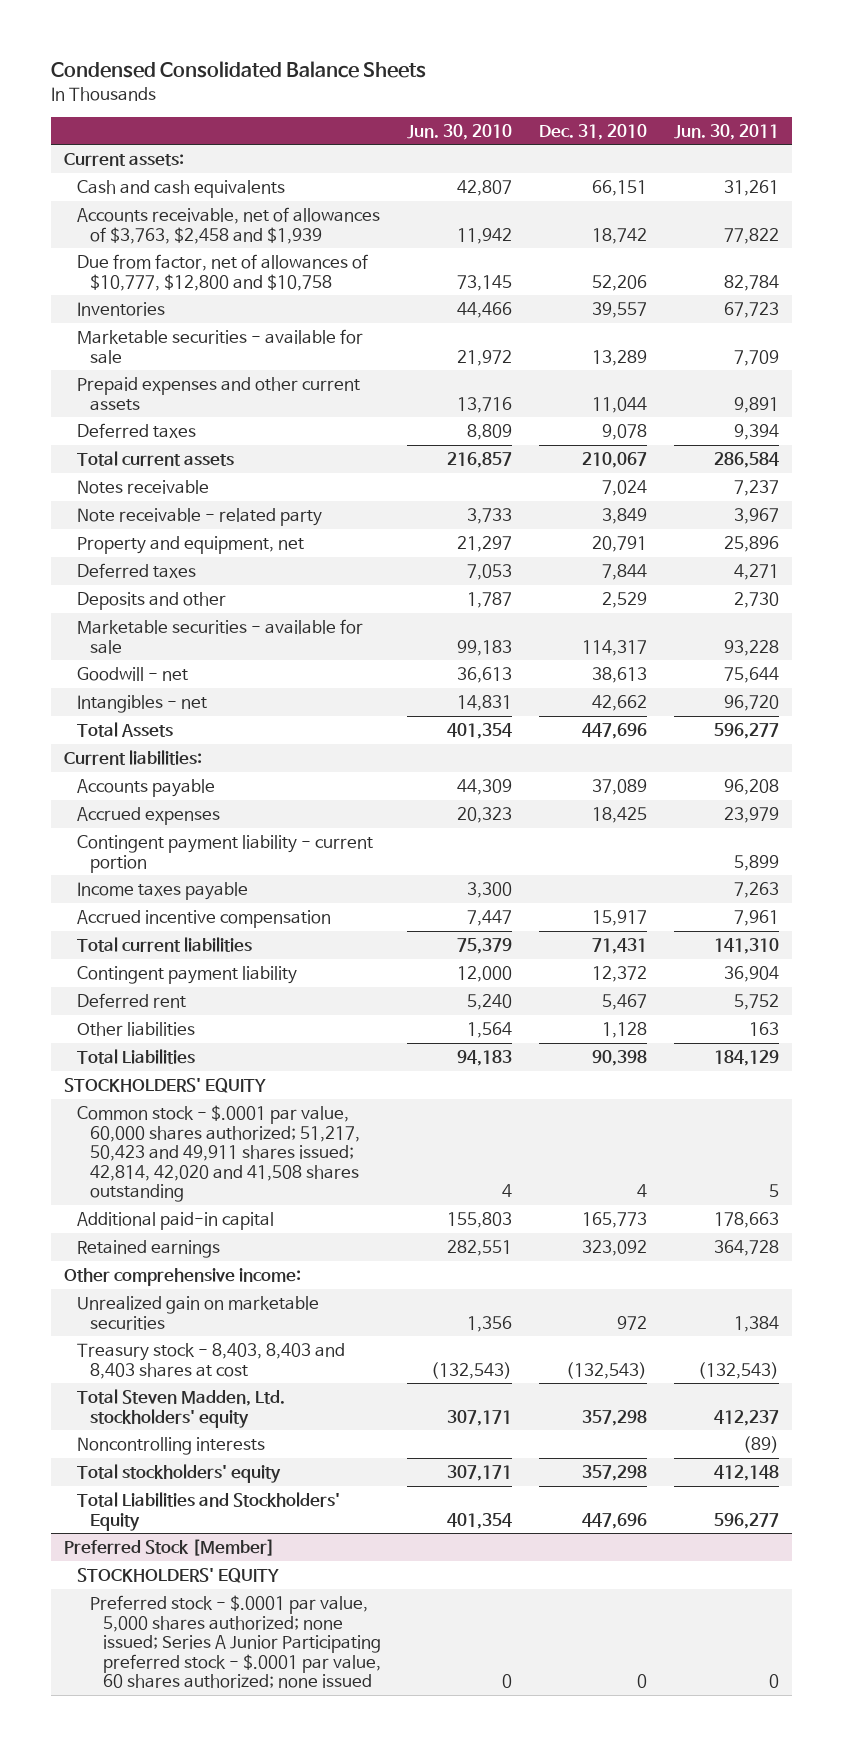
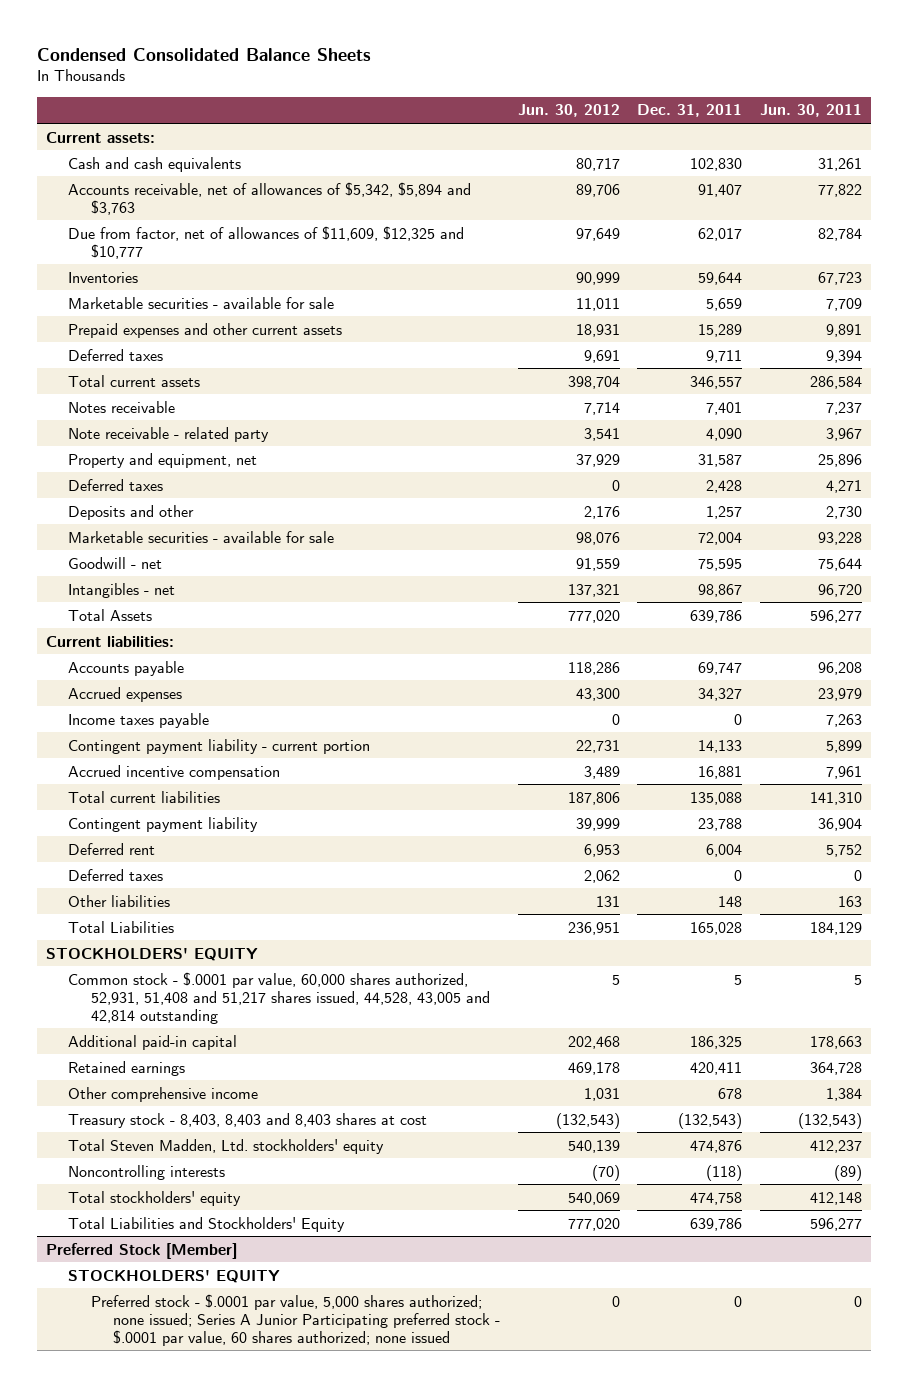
- | Jun. 30, 2010 | Dec. 31, 2010 | Jun. 30, 2011
+ | Jun. 30, 2012 | Dec. 31, 2011 | Jun. 30, 2011
- Accounts receivable, net of allowances of $3,763, $2,458 and $1,939 | 11,942 | 18,742 | 77,822
- Due from factor, net of allowances of $10,777, $12,800 and $10,758 | 73,145 | 52,206 | 82,784
+ Accounts receivable, net of allowances of $5,342, $5,894 and $3,763 | 89,706 | 91,407 | 77,822
+ Due from factor, net of allowances of $11,609, $12,325 and $10,777 | 97,649 | 62,017 | 82,784
moved down: Contingent payment liability - current portion | 22,731 | 14,133 | 5,899
+ Deferred taxes | 2,062 | 0 | 0
- Common stock - $.0001 par value, 60,000 shares authorized; 51,217, 50,423 and 49,911 shares issued; 42,814, 42,020 and 41,508 shares outstanding | 4 | 4 | 5
+ Common stock - $.0001 par value, 60,000 shares authorized, 52,931, 51,408 and 51,217 shares issued, 44,528, 43,005 and 42,814 outstanding | 5 | 5 | 5
- Other comprehensive income:
- Unrealized gain on marketable securities | 1,356 | 972 | 1,384
+ Other comprehensive income | 1,031 | 678 | 1,384

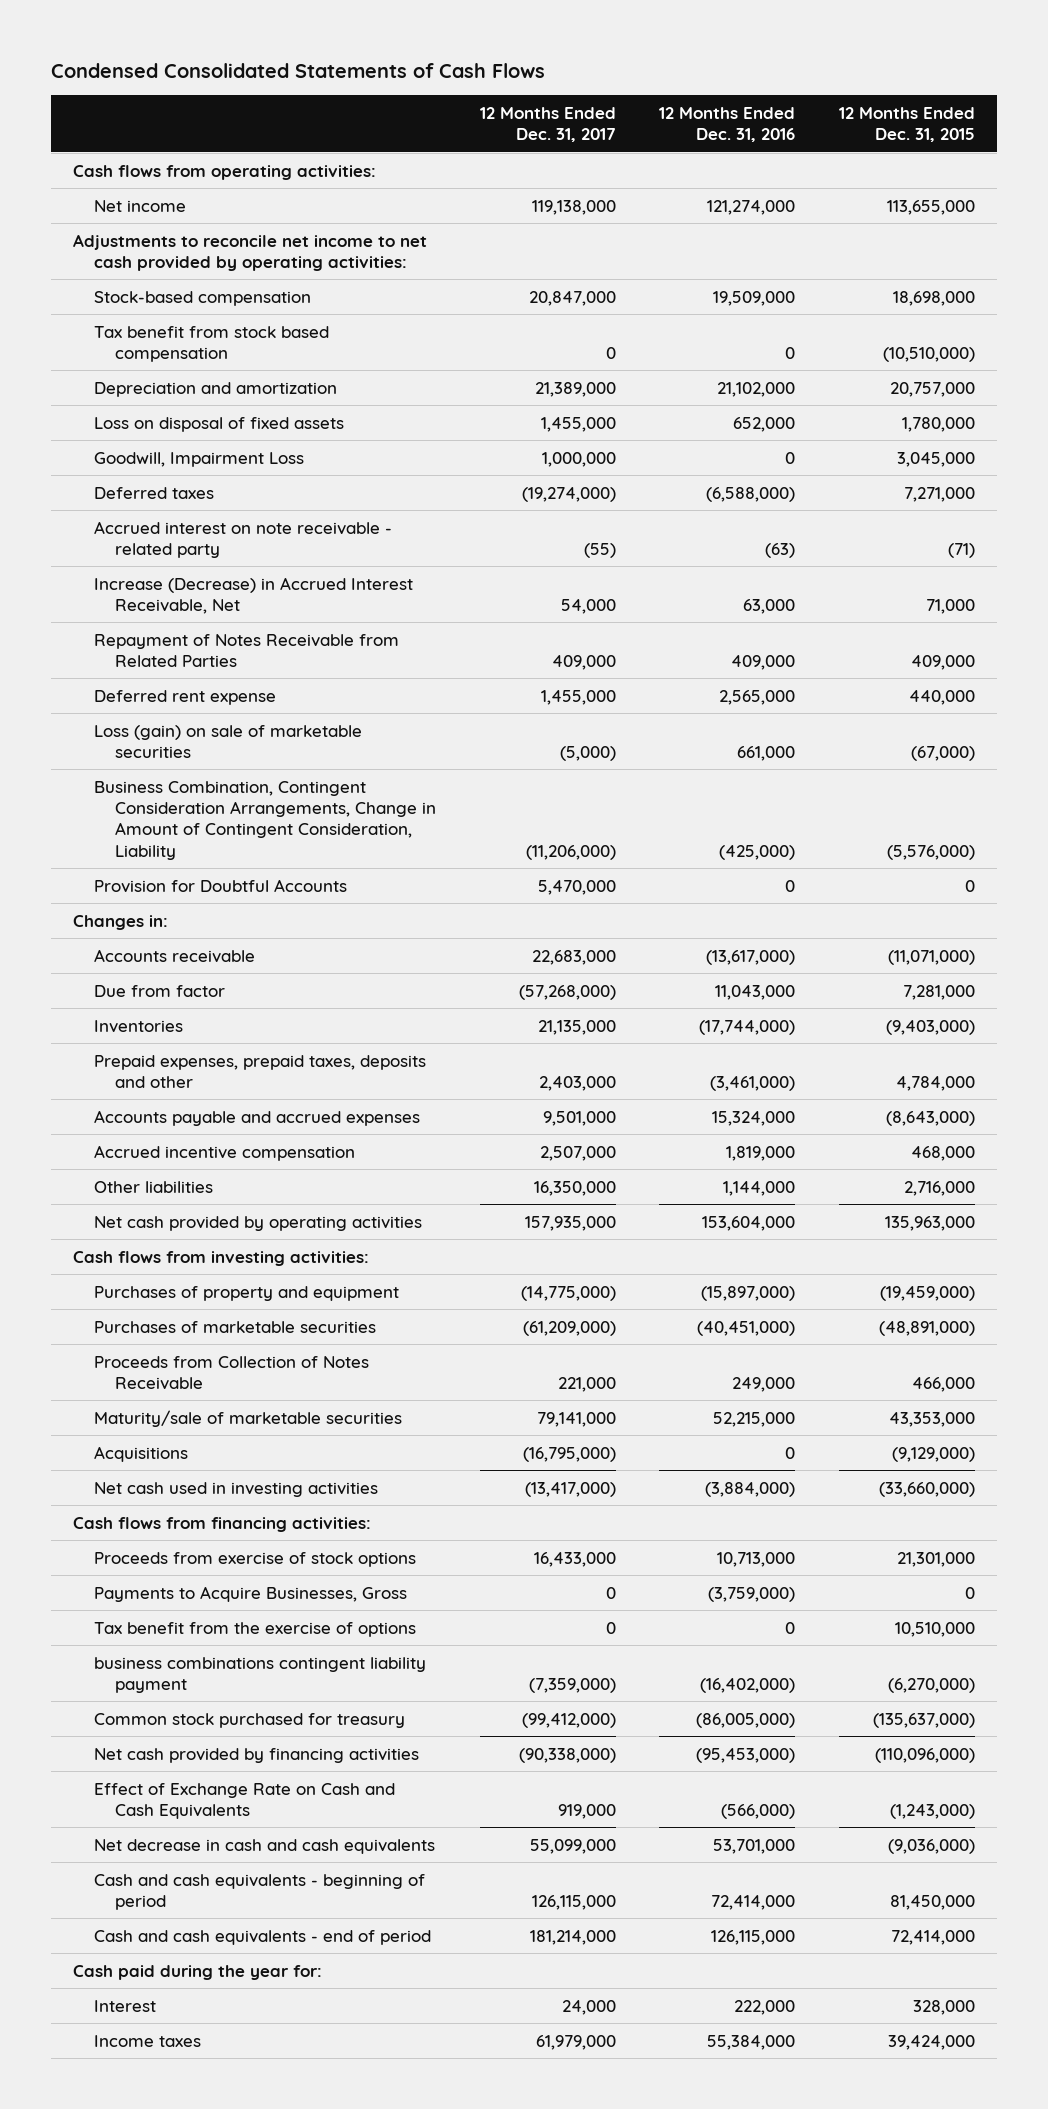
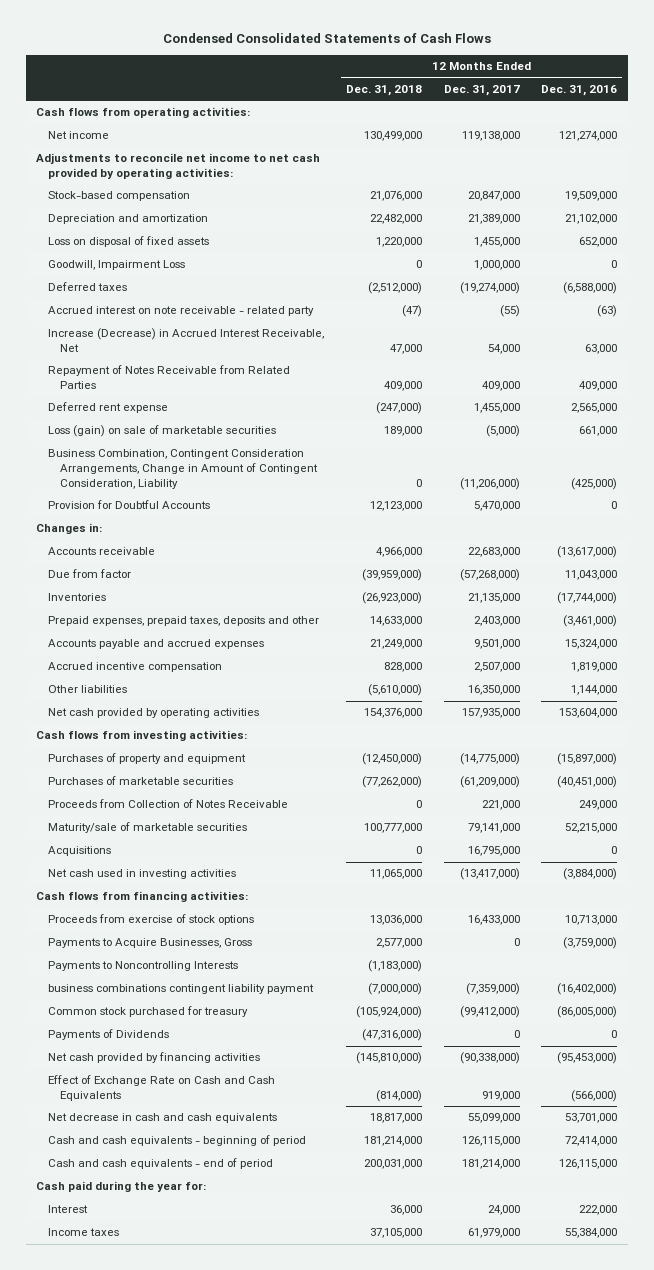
- | 12 Months Ended Dec. 31, 2017 | 12 Months Ended Dec. 31, 2016 | 12 Months Ended Dec. 31, 2015
+ | 12 Months Ended Dec. 31, 2018 | 12 Months Ended Dec. 31, 2017 | 12 Months Ended Dec. 31, 2016
- Tax benefit from stock based compensation | 0 | 0 | (10,510,000)
- Acquisitions | (16,795,000) | 0 | (9,129,000)
+ Acquisitions | 0 | 16,795,000 | 0
- Tax benefit from the exercise of options | 0 | 0 | 10,510,000
+ Payments to Noncontrolling Interests | (1,183,000) | |
+ Payments of Dividends | (47,316,000) | 0 | 0

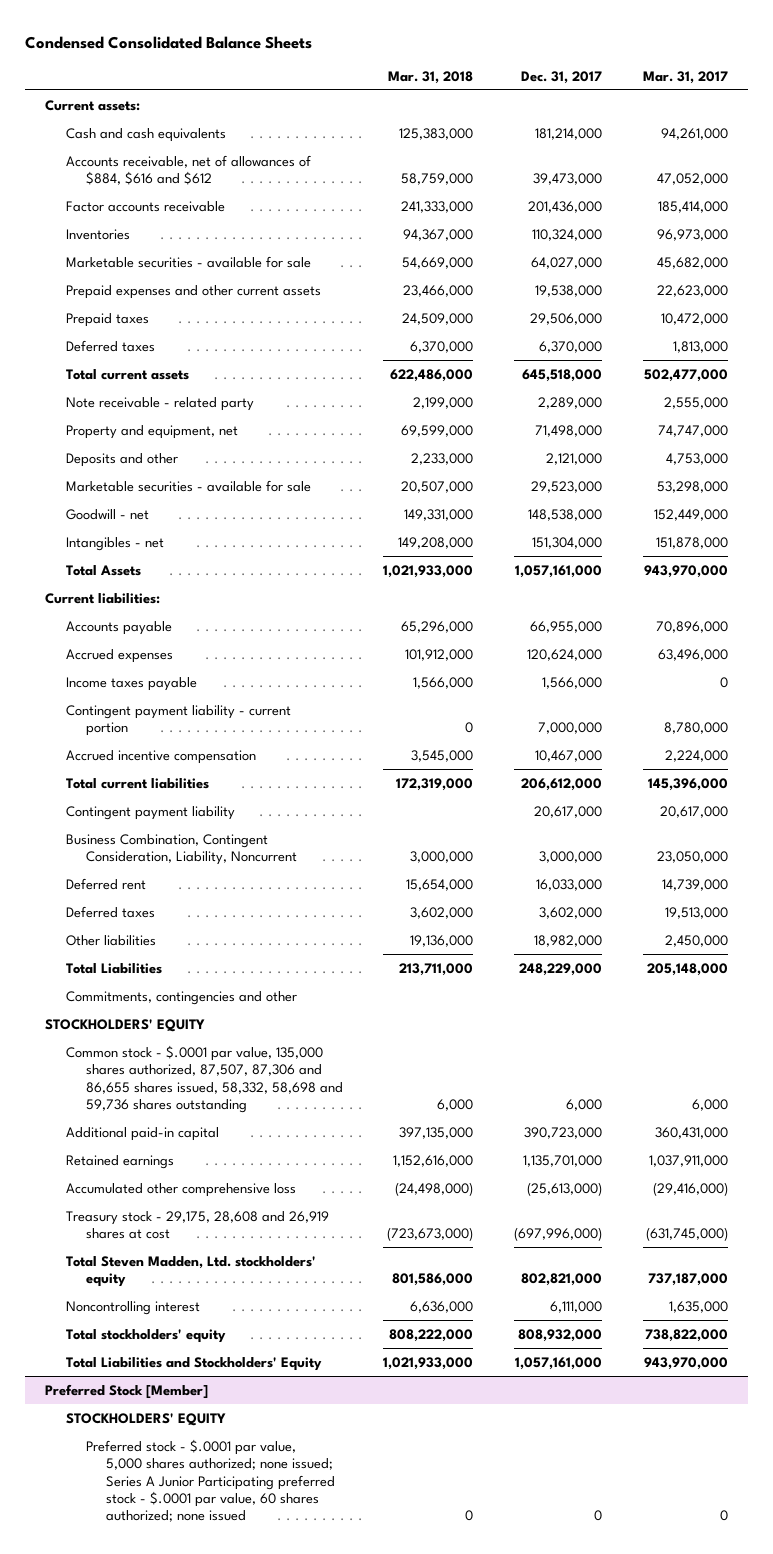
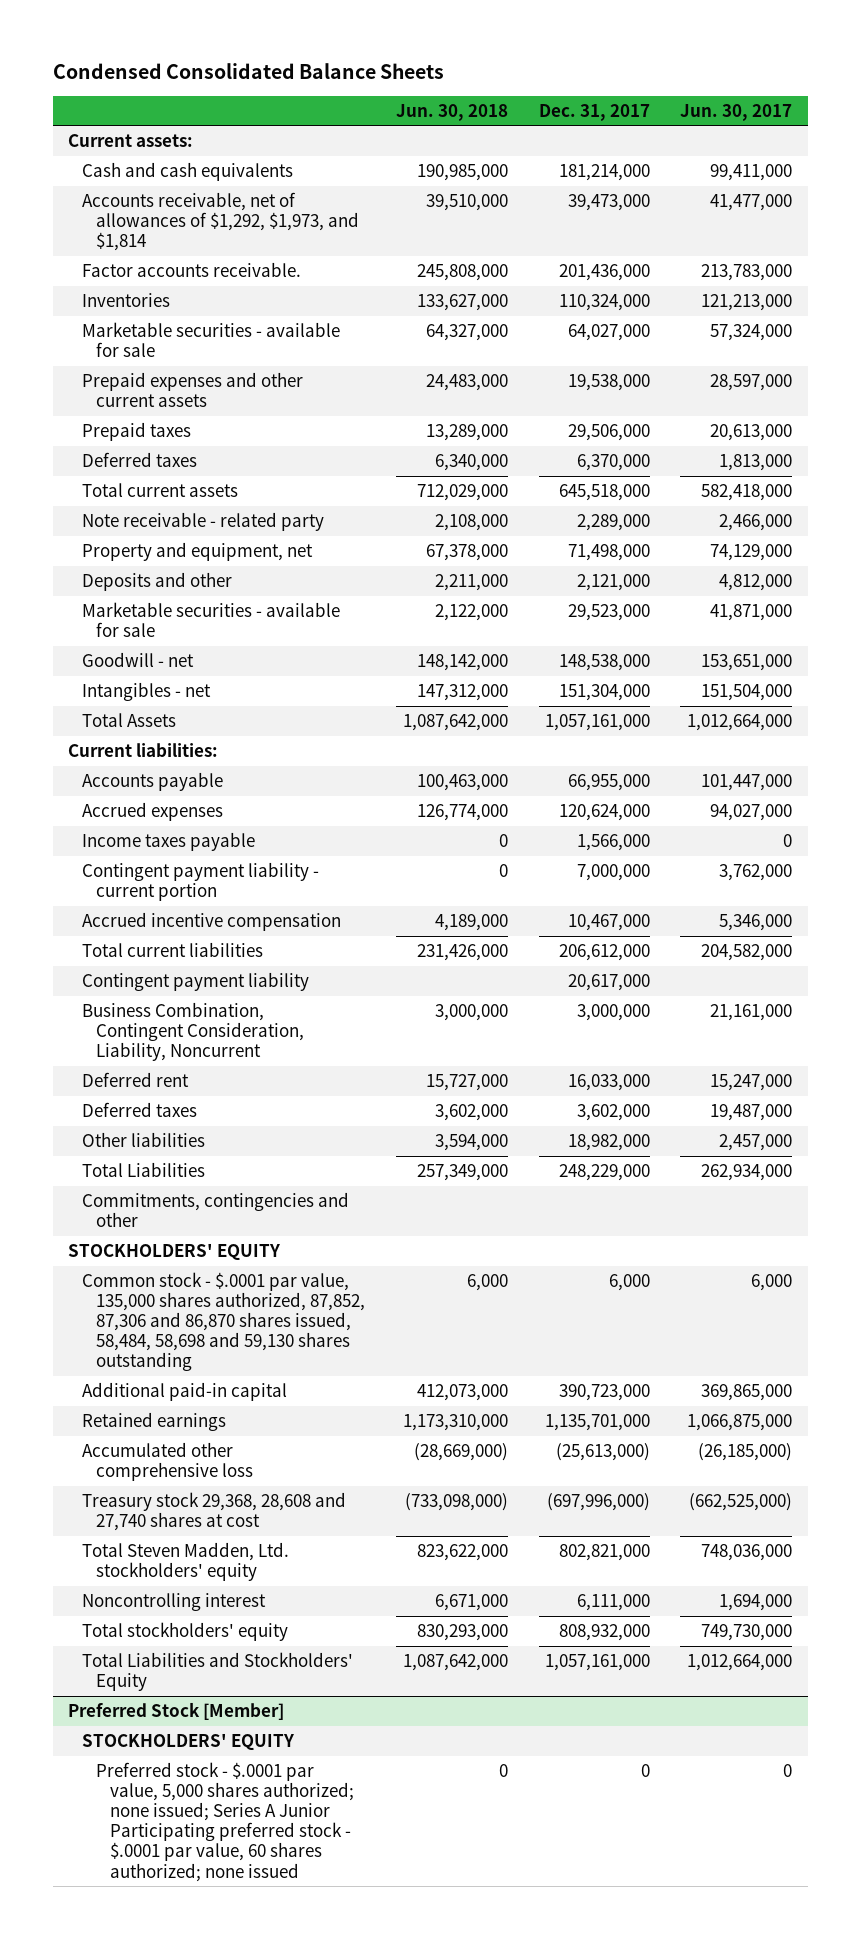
- | Mar. 31, 2018 | Dec. 31, 2017 | Mar. 31, 2017
+ | Jun. 30, 2018 | Dec. 31, 2017 | Jun. 30, 2017
- Accounts receivable, net of allowances of $884, $616 and $612 | 58,759,000 | 39,473,000 | 47,052,000
- Factor accounts receivable | 241,333,000 | 201,436,000 | 185,414,000
+ Accounts receivable, net of allowances of $1,292, $1,973, and $1,814 | 39,510,000 | 39,473,000 | 41,477,000
+ Factor accounts receivable. | 245,808,000 | 201,436,000 | 213,783,000
- Common stock - $.0001 par value, 135,000 shares authorized, 87,507, 87,306 and 86,655 shares issued, 58,332, 58,698 and 59,736 shares outstanding | 6,000 | 6,000 | 6,000
+ Common stock - $.0001 par value, 135,000 shares authorized, 87,852, 87,306 and 86,870 shares issued, 58,484, 58,698 and 59,130 shares outstanding | 6,000 | 6,000 | 6,000
- Treasury stock - 29,175, 28,608 and 26,919 shares at cost | (723,673,000) | (697,996,000) | (631,745,000)
+ Treasury stock 29,368, 28,608 and 27,740 shares at cost | (733,098,000) | (697,996,000) | (662,525,000)

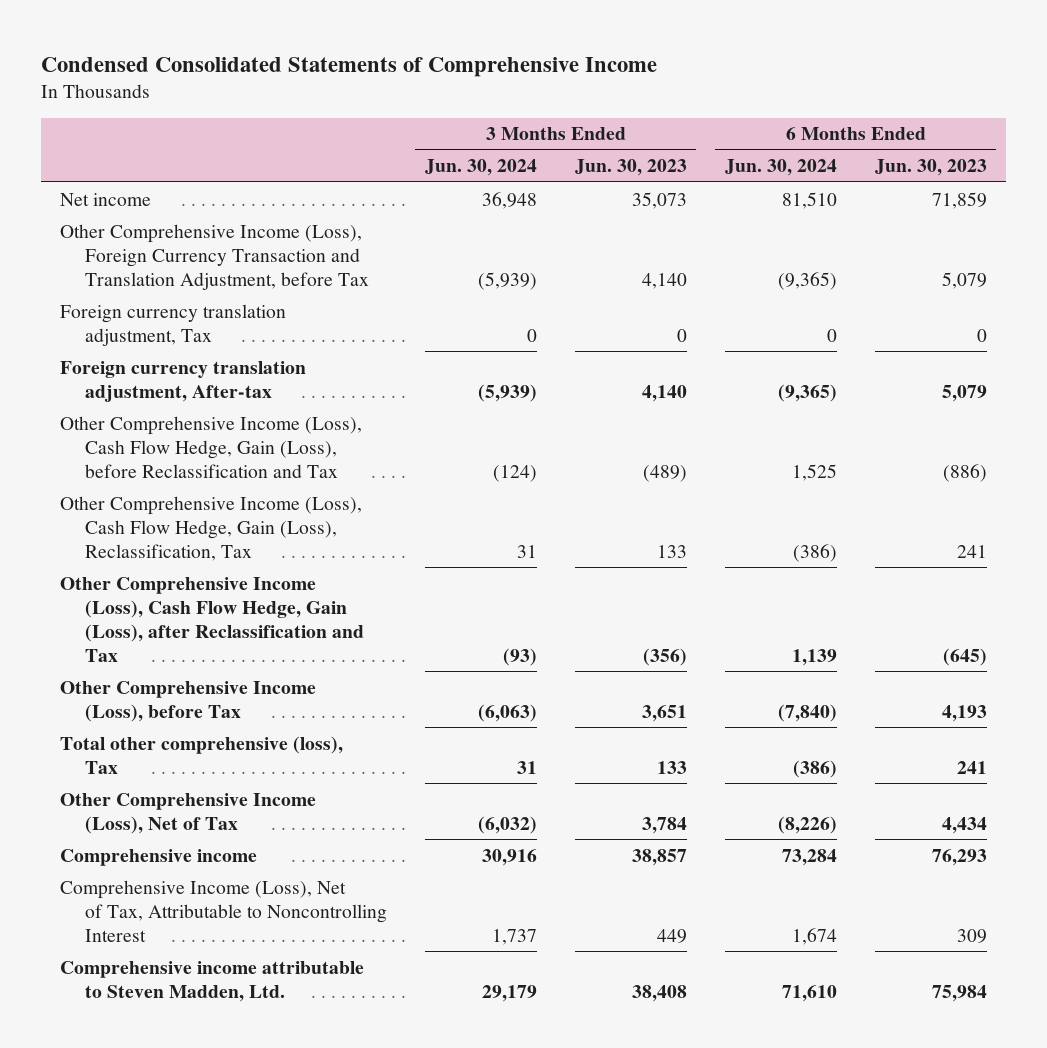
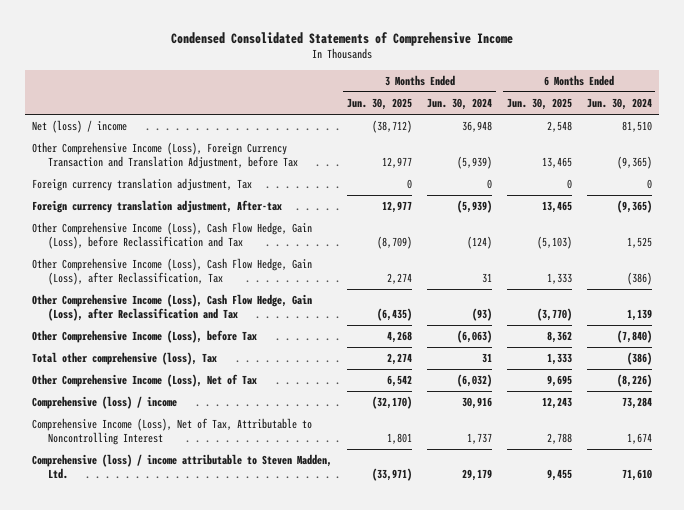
- | 3 Months Ended Jun. 30, 2024 | 3 Months Ended Jun. 30, 2023 | 6 Months Ended Jun. 30, 2024 | 6 Months Ended Jun. 30, 2023
+ | 3 Months Ended Jun. 30, 2025 | 3 Months Ended Jun. 30, 2024 | 6 Months Ended Jun. 30, 2025 | 6 Months Ended Jun. 30, 2024
- Net income | 36,948 | 35,073 | 81,510 | 71,859
+ Net (loss) / income | (38,712) | 36,948 | 2,548 | 81,510
- Other Comprehensive Income (Loss), Cash Flow Hedge, Gain (Loss), Reclassification, Tax | 31 | 133 | (386) | 241
+ Other Comprehensive Income (Loss), Cash Flow Hedge, Gain (Loss), after Reclassification, Tax | 2,274 | 31 | 1,333 | (386)
- Comprehensive income | 30,916 | 38,857 | 73,284 | 76,293
+ Comprehensive (loss) / income | (32,170) | 30,916 | 12,243 | 73,284
- Comprehensive income attributable to Steven Madden, Ltd. | 29,179 | 38,408 | 71,610 | 75,984
+ Comprehensive (loss) / income attributable to Steven Madden, Ltd. | (33,971) | 29,179 | 9,455 | 71,610

